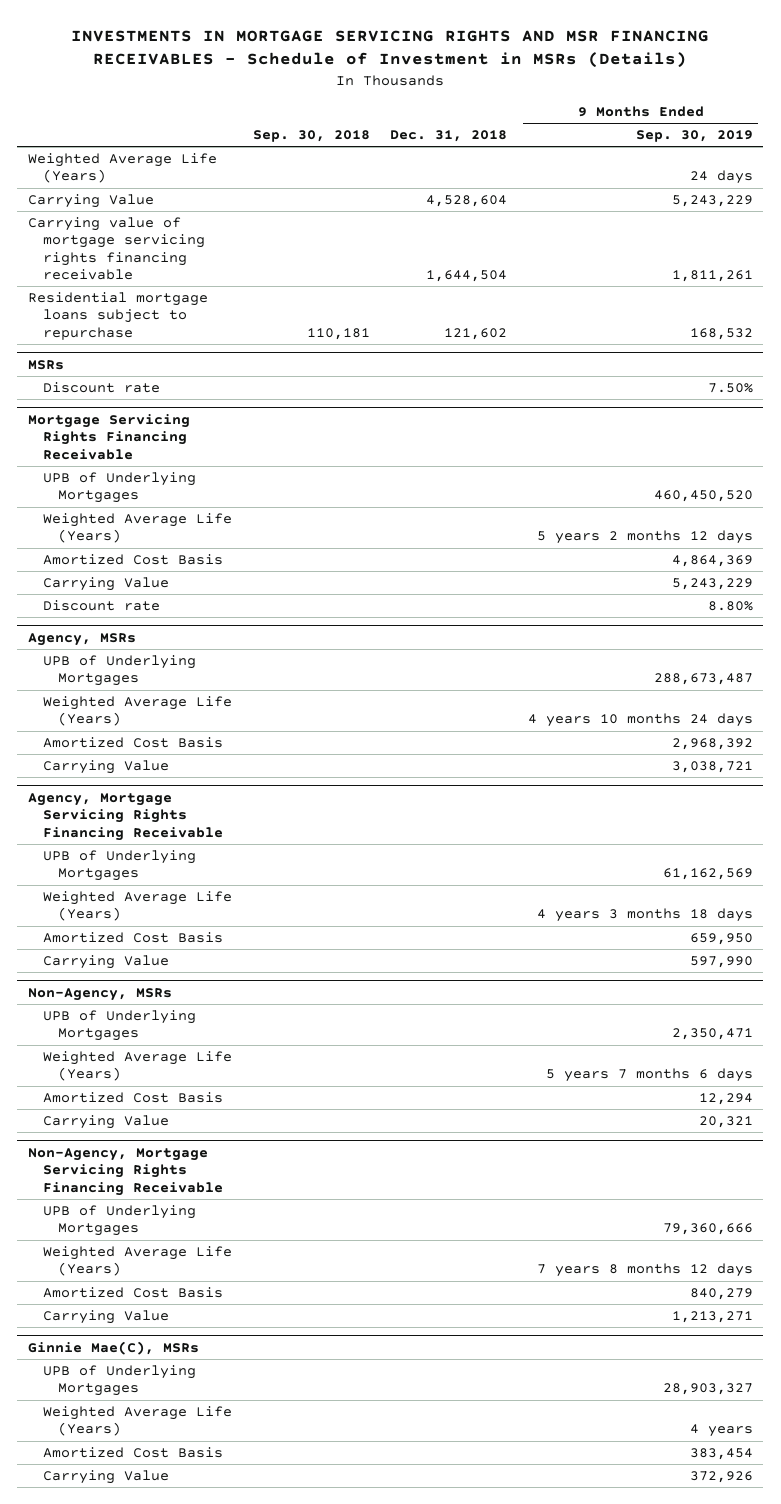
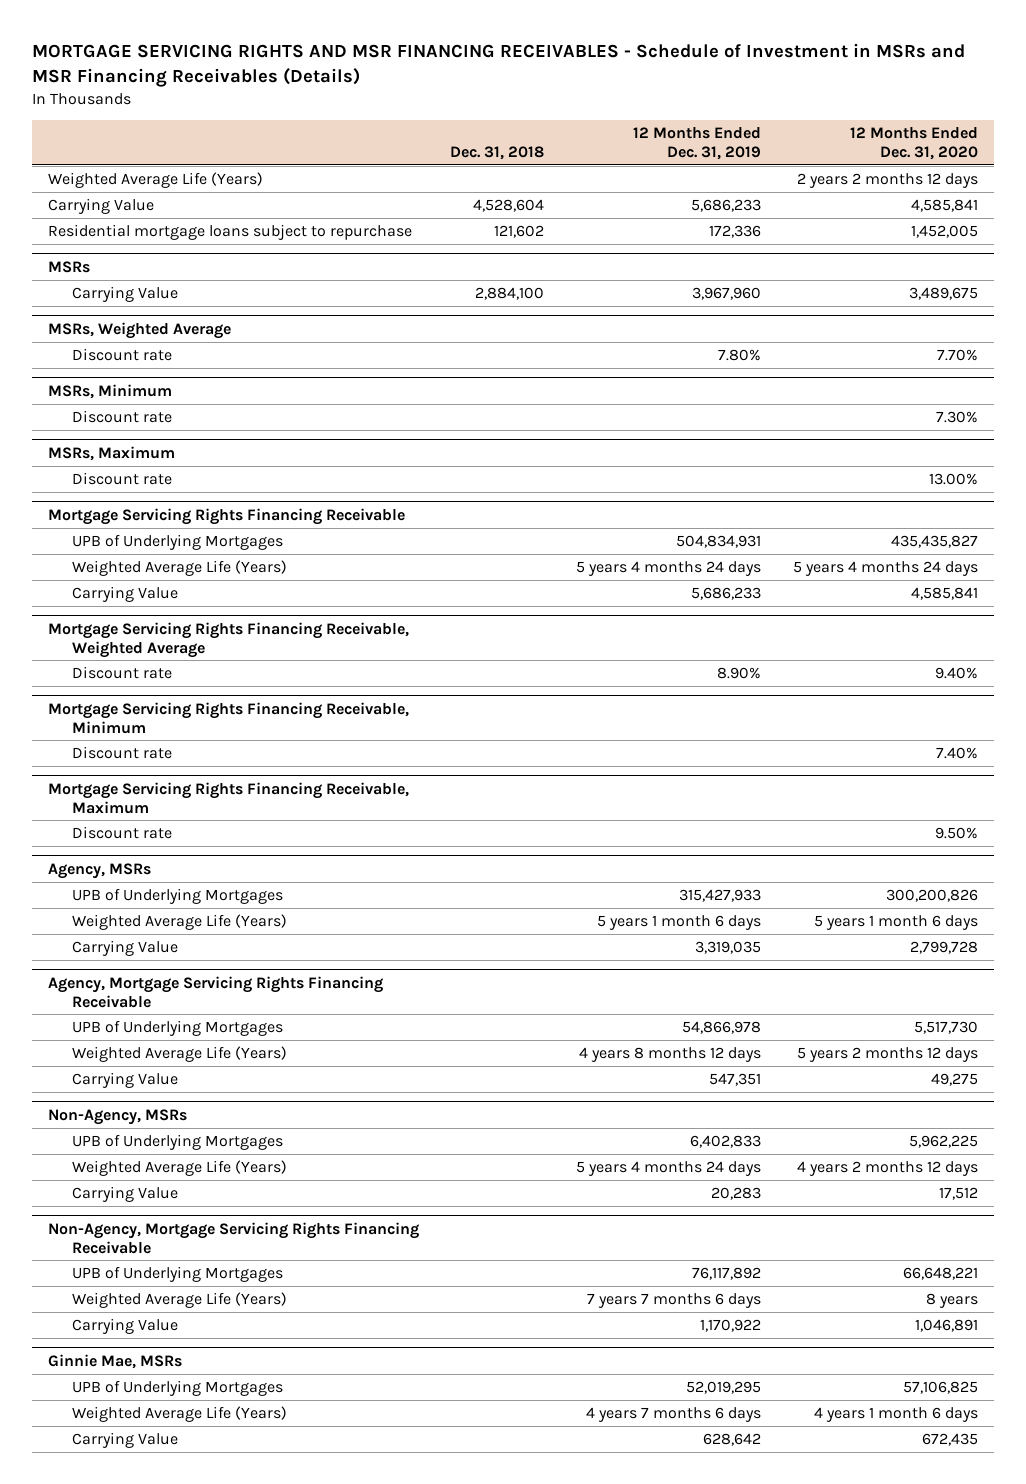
- INVESTMENTS IN MORTGAGE SERVICING RIGHTS AND MSR FINANCING RECEIVABLES - Schedule of Investment in MSRs (Details)
+ MORTGAGE SERVICING RIGHTS AND MSR FINANCING RECEIVABLES - Schedule of Investment in MSRs and MSR Financing Receivables (Details)
- | Sep. 30, 2018 | Dec. 31, 2018 | 9 Months Ended Sep. 30, 2019
+ | Dec. 31, 2018 | 12 Months Ended Dec. 31, 2019 | 12 Months Ended Dec. 31, 2020
- Carrying value of mortgage servicing rights financing receivable | | 1,644,504 | 1,811,261
@ MSRs
- Discount rate | | | 7.50%
+ Carrying Value | 2,884,100 | 3,967,960 | 3,489,675
+ MSRs, Weighted Average
+ Discount rate | | 7.80% | 7.70%
+ MSRs, Minimum
+ Discount rate | | | 7.30%
+ MSRs, Maximum
+ Discount rate | | | 13.00%
@ Mortgage Servicing Rights Financing Receivable
- Amortized Cost Basis | | | 4,864,369
- Discount rate | | | 8.80%
+ Mortgage Servicing Rights Financing Receivable, Weighted Average
+ Discount rate | | 8.90% | 9.40%
+ Mortgage Servicing Rights Financing Receivable, Minimum
+ Discount rate | | | 7.40%
+ Mortgage Servicing Rights Financing Receivable, Maximum
+ Discount rate | | | 9.50%
@ Agency, MSRs
- Amortized Cost Basis | | | 2,968,392
@ Agency, Mortgage Servicing Rights Financing Receivable
- Amortized Cost Basis | | | 659,950
@ Non-Agency, MSRs
- Amortized Cost Basis | | | 12,294
@ Non-Agency, Mortgage Servicing Rights Financing Receivable
- Amortized Cost Basis | | | 840,279
- Ginnie Mae(C), MSRs
+ Ginnie Mae, MSRs
- Amortized Cost Basis | | | 383,454

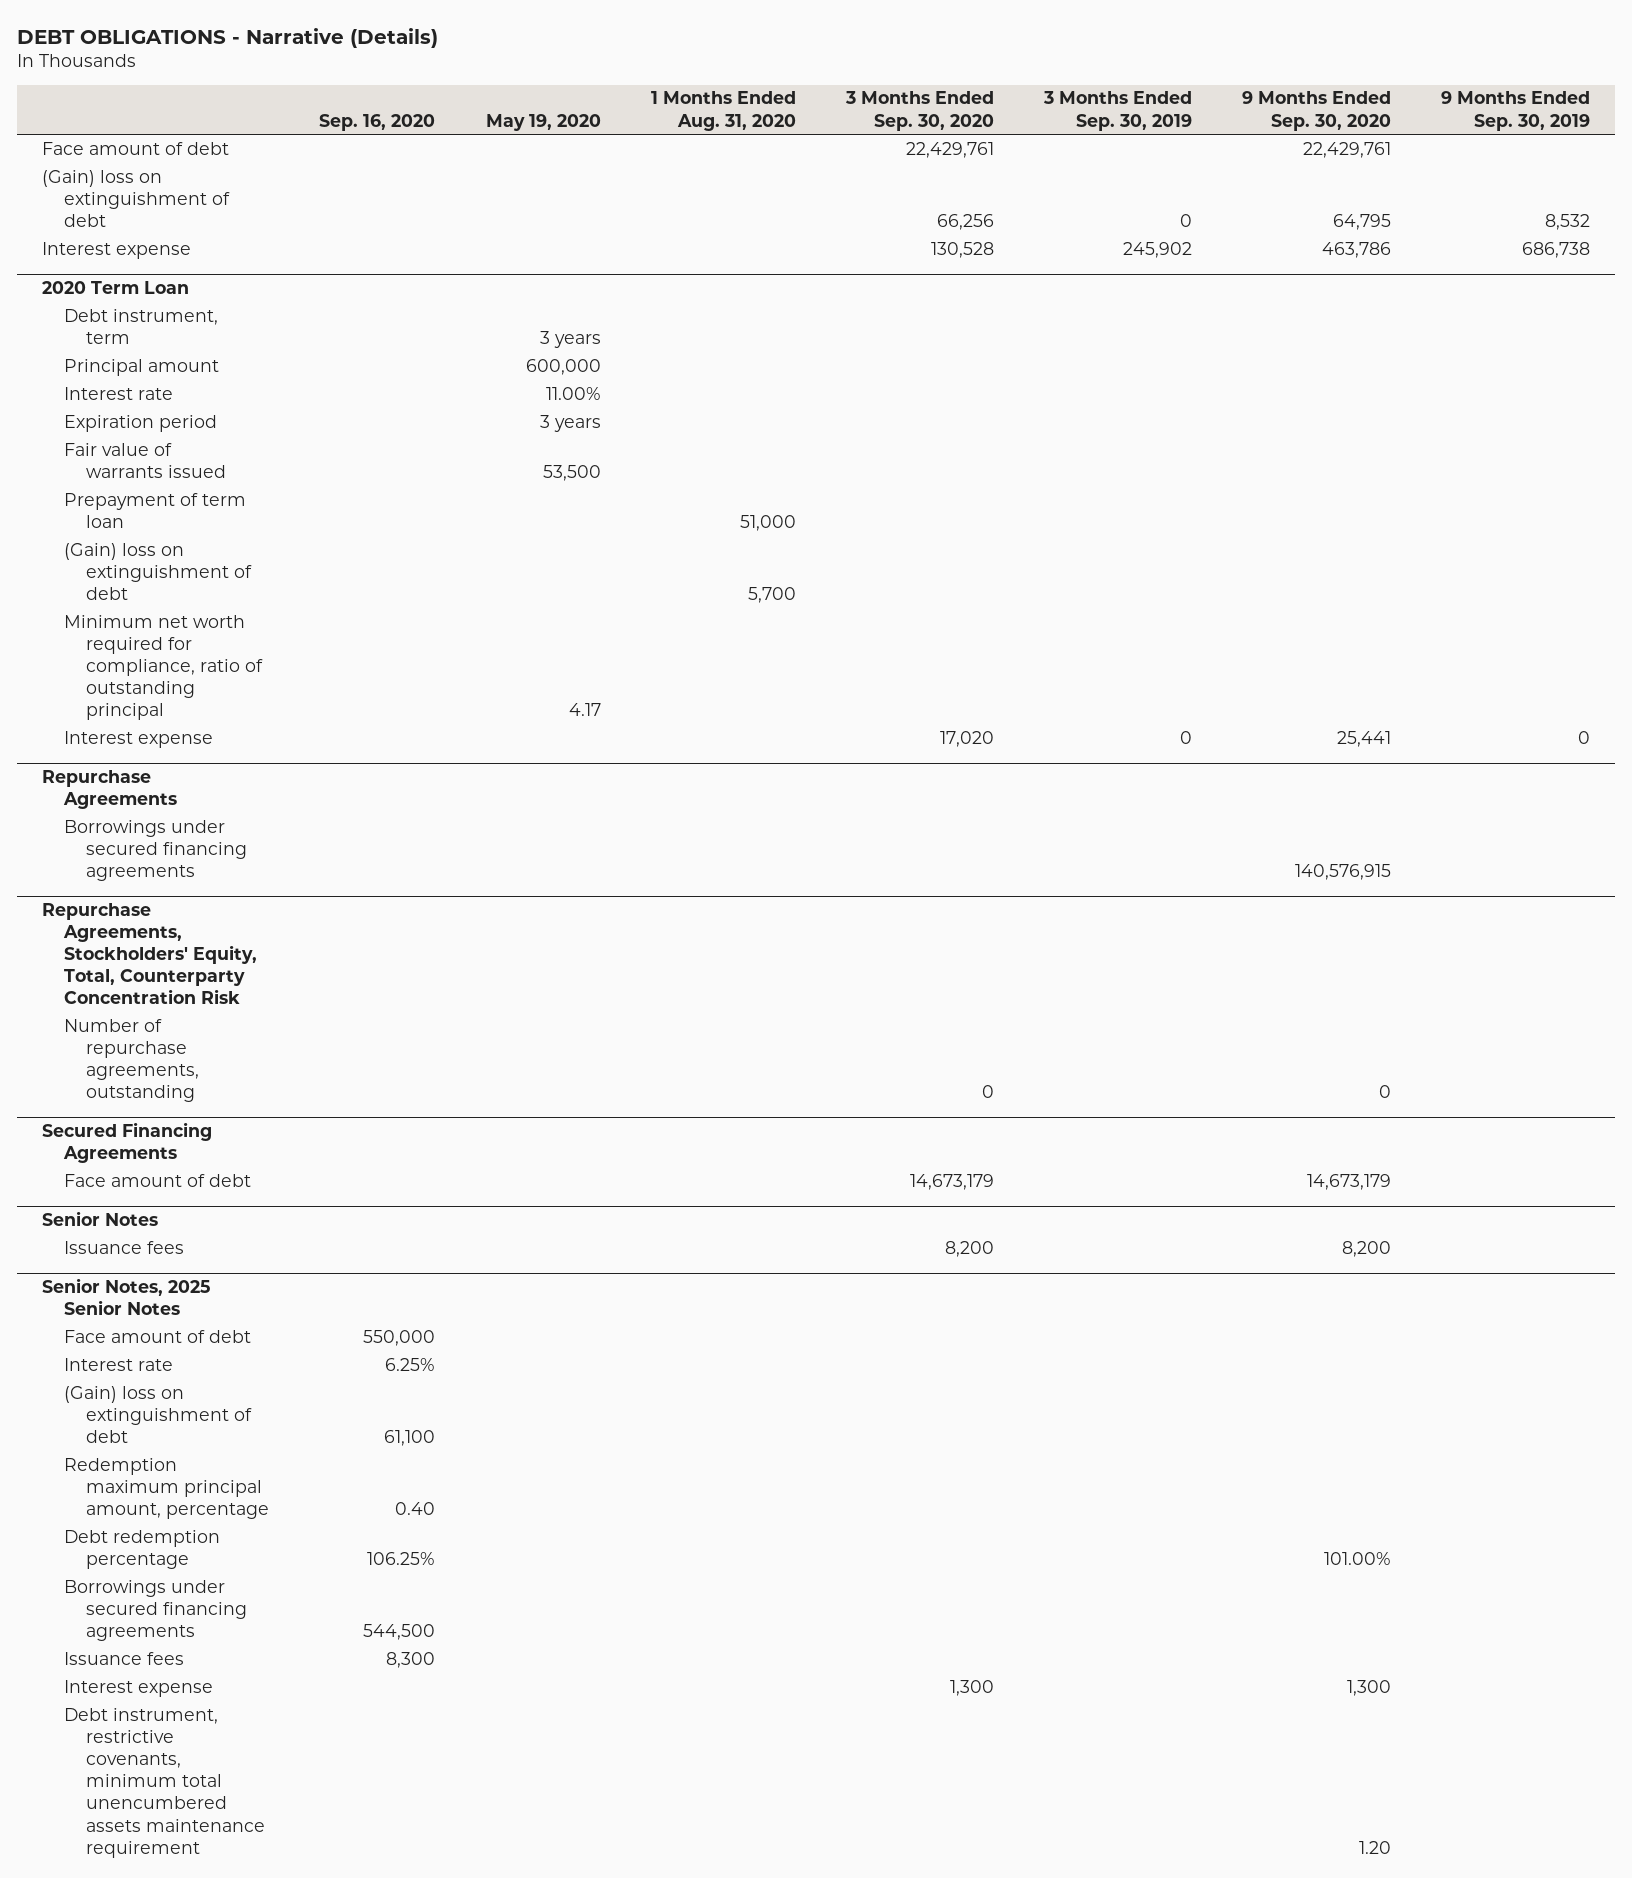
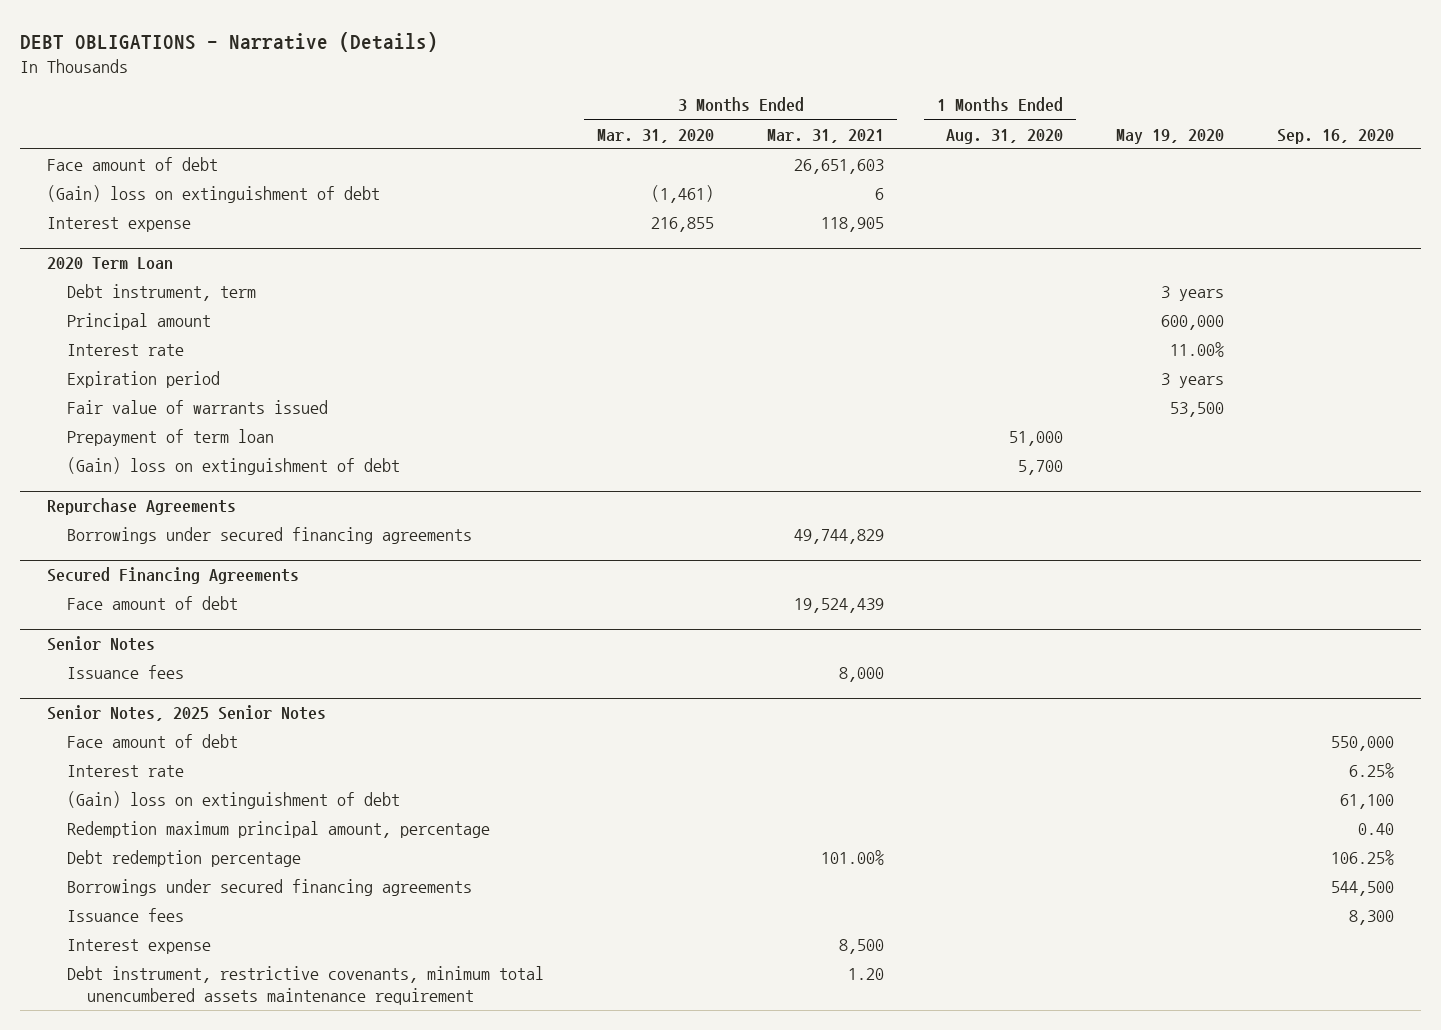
- | Sep. 16, 2020 | May 19, 2020 | 1 Months Ended Aug. 31, 2020 | 3 Months Ended Sep. 30, 2020 | 3 Months Ended Sep. 30, 2019 | 9 Months Ended Sep. 30, 2020 | 9 Months Ended Sep. 30, 2019
+ | 3 Months Ended Mar. 31, 2020 | 3 Months Ended Mar. 31, 2021 | 1 Months Ended Aug. 31, 2020 | May 19, 2020 | Sep. 16, 2020
@ 2020 Term Loan
- Minimum net worth required for compliance, ratio of outstanding principal | | 4.17 | | | | |
- Interest expense | | | | 17,020 | 0 | 25,441 | 0
- Repurchase Agreements, Stockholders' Equity, Total, Counterparty Concentration Risk
- Number of repurchase agreements, outstanding | | | | 0 | | 0 |

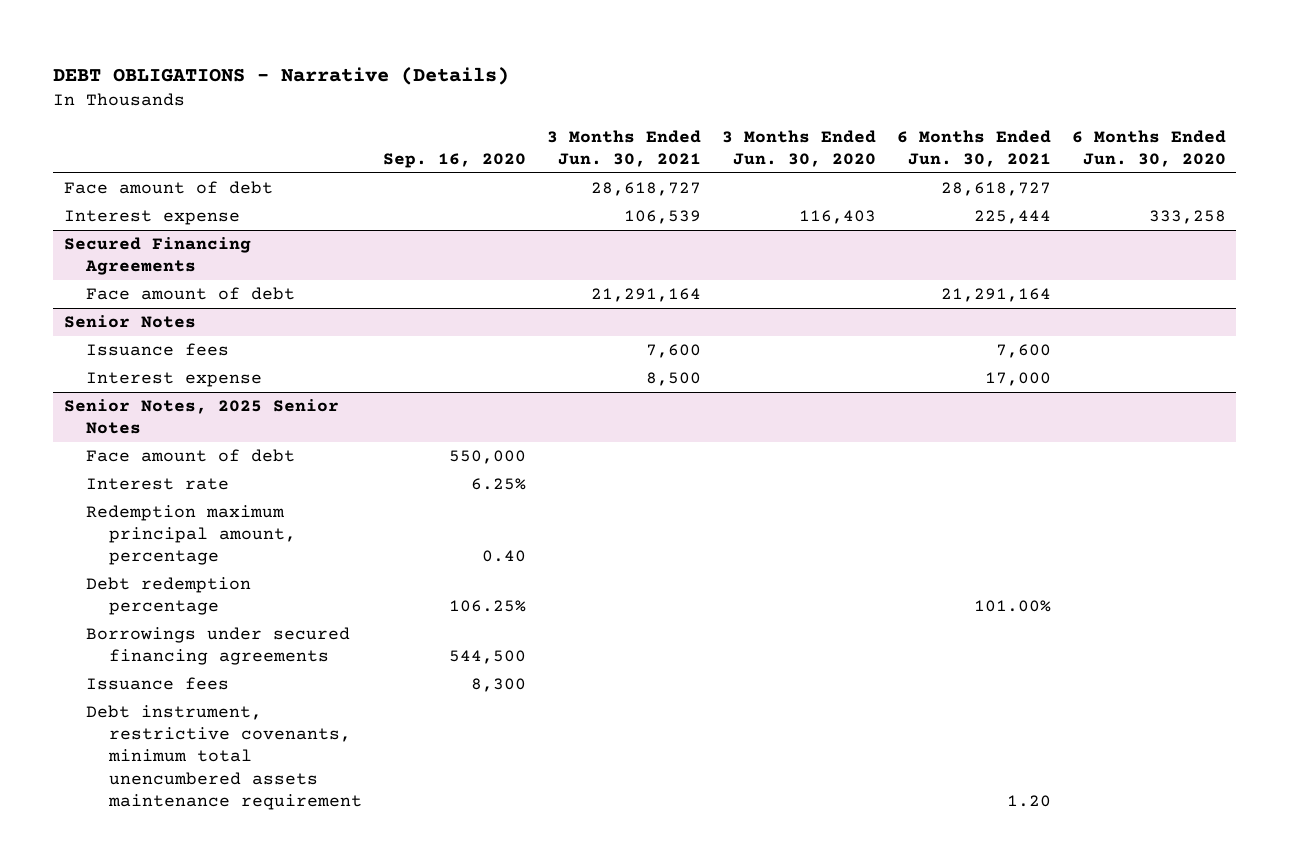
- | 3 Months Ended Mar. 31, 2020 | 3 Months Ended Mar. 31, 2021 | 1 Months Ended Aug. 31, 2020 | May 19, 2020 | Sep. 16, 2020
+ | Sep. 16, 2020 | 3 Months Ended Jun. 30, 2021 | 3 Months Ended Jun. 30, 2020 | 6 Months Ended Jun. 30, 2021 | 6 Months Ended Jun. 30, 2020
- (Gain) loss on extinguishment of debt | (1,461) | 6 | | |
- 2020 Term Loan
- Debt instrument, term | | | | 3 years |
- Principal amount | | | | 600,000 |
- Interest rate | | | | 11.00% |
- Expiration period | | | | 3 years |
- Fair value of warrants issued | | | | 53,500 |
- Prepayment of term loan | | | 51,000 | |
- (Gain) loss on extinguishment of debt | | | 5,700 | |
- Repurchase Agreements
- Borrowings under secured financing agreements | | 49,744,829 | | |
@ Senior Notes
+ Interest expense | | 8,500 | | 17,000 |
@ Senior Notes, 2025 Senior Notes
- (Gain) loss on extinguishment of debt | | | | | 61,100
- Interest expense | | 8,500 | | |

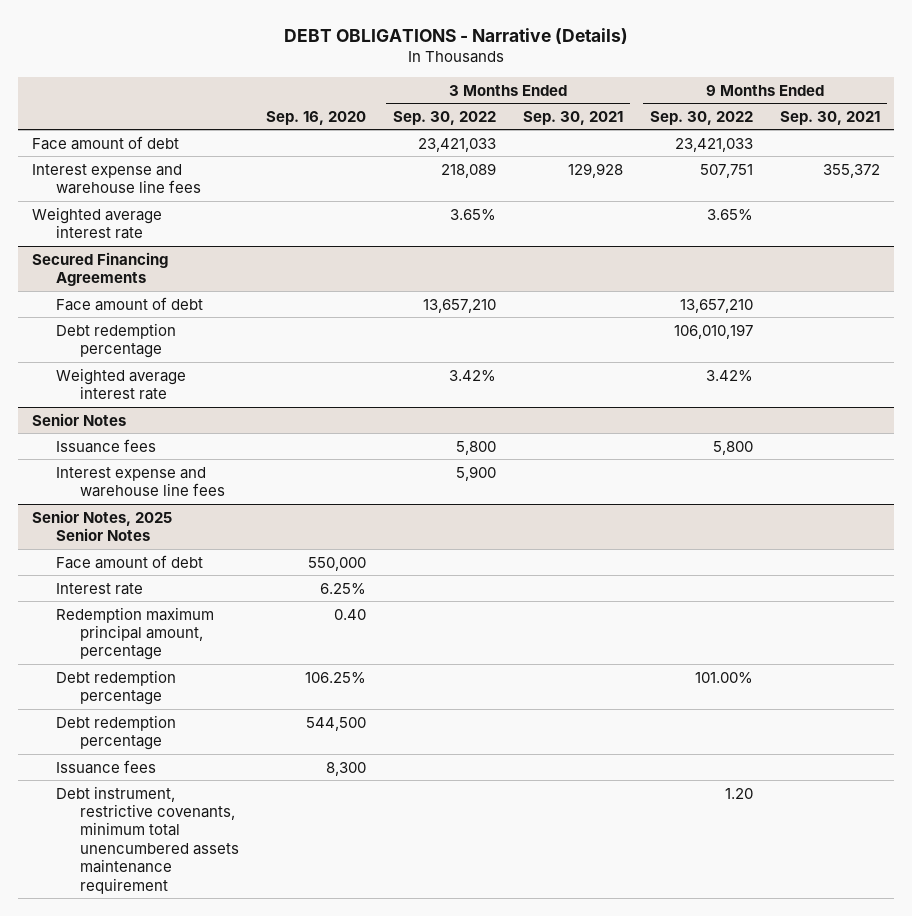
- | Sep. 16, 2020 | 3 Months Ended Jun. 30, 2021 | 3 Months Ended Jun. 30, 2020 | 6 Months Ended Jun. 30, 2021 | 6 Months Ended Jun. 30, 2020
+ | Sep. 16, 2020 | 3 Months Ended Sep. 30, 2022 | 3 Months Ended Sep. 30, 2021 | 9 Months Ended Sep. 30, 2022 | 9 Months Ended Sep. 30, 2021
- Interest expense | | 106,539 | 116,403 | 225,444 | 333,258
+ Interest expense and warehouse line fees | | 218,089 | 129,928 | 507,751 | 355,372
+ Weighted average interest rate | | 3.65% | | 3.65% |
@ Secured Financing Agreements
+ Debt redemption percentage | | | | 106,010,197 |
+ Weighted average interest rate | | 3.42% | | 3.42% |
@ Senior Notes
- Interest expense | | 8,500 | | 17,000 |
+ Interest expense and warehouse line fees | | 5,900 | | |
@ Senior Notes, 2025 Senior Notes
- Borrowings under secured financing agreements | 544,500 | | | |
+ Debt redemption percentage | 544,500 | | | |

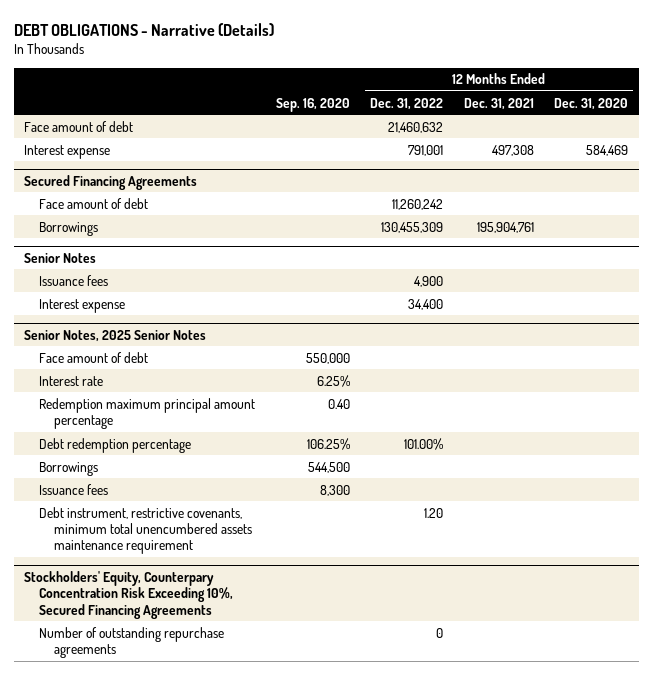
- | Sep. 16, 2020 | 3 Months Ended Sep. 30, 2022 | 3 Months Ended Sep. 30, 2021 | 9 Months Ended Sep. 30, 2022 | 9 Months Ended Sep. 30, 2021
+ | Sep. 16, 2020 | 12 Months Ended Dec. 31, 2022 | 12 Months Ended Dec. 31, 2021 | 12 Months Ended Dec. 31, 2020
- Interest expense and warehouse line fees | | 218,089 | 129,928 | 507,751 | 355,372
- Weighted average interest rate | | 3.65% | | 3.65% |
+ Interest expense | | 791,001 | 497,308 | 584,469
@ Secured Financing Agreements
- Debt redemption percentage | | | | 106,010,197 |
- Weighted average interest rate | | 3.42% | | 3.42% |
+ Borrowings | | 130,455,309 | 195,904,761 |
@ Senior Notes
- Interest expense and warehouse line fees | | 5,900 | | |
+ Interest expense | | 34,400 | |
@ Senior Notes, 2025 Senior Notes
- Redemption maximum principal amount, percentage | 0.40 | | | |
+ Redemption maximum principal amount percentage | 0.40 | | |
- Debt redemption percentage | 544,500 | | | |
+ Borrowings | 544,500 | | |
+ Stockholders' Equity, Counterpary Concentration Risk Exceeding 10%, Secured Financing Agreements
+ Number of outstanding repurchase agreements | | 0 | |

